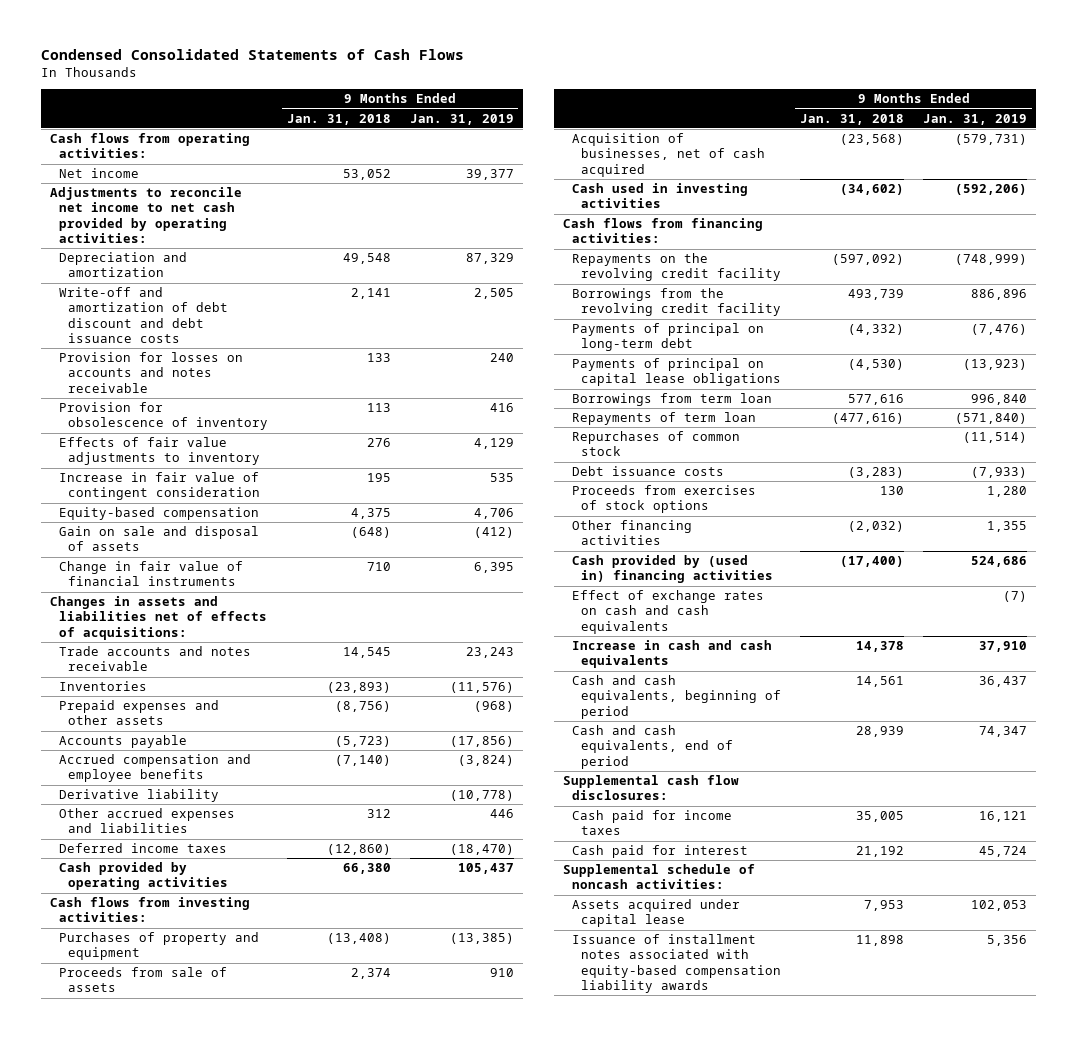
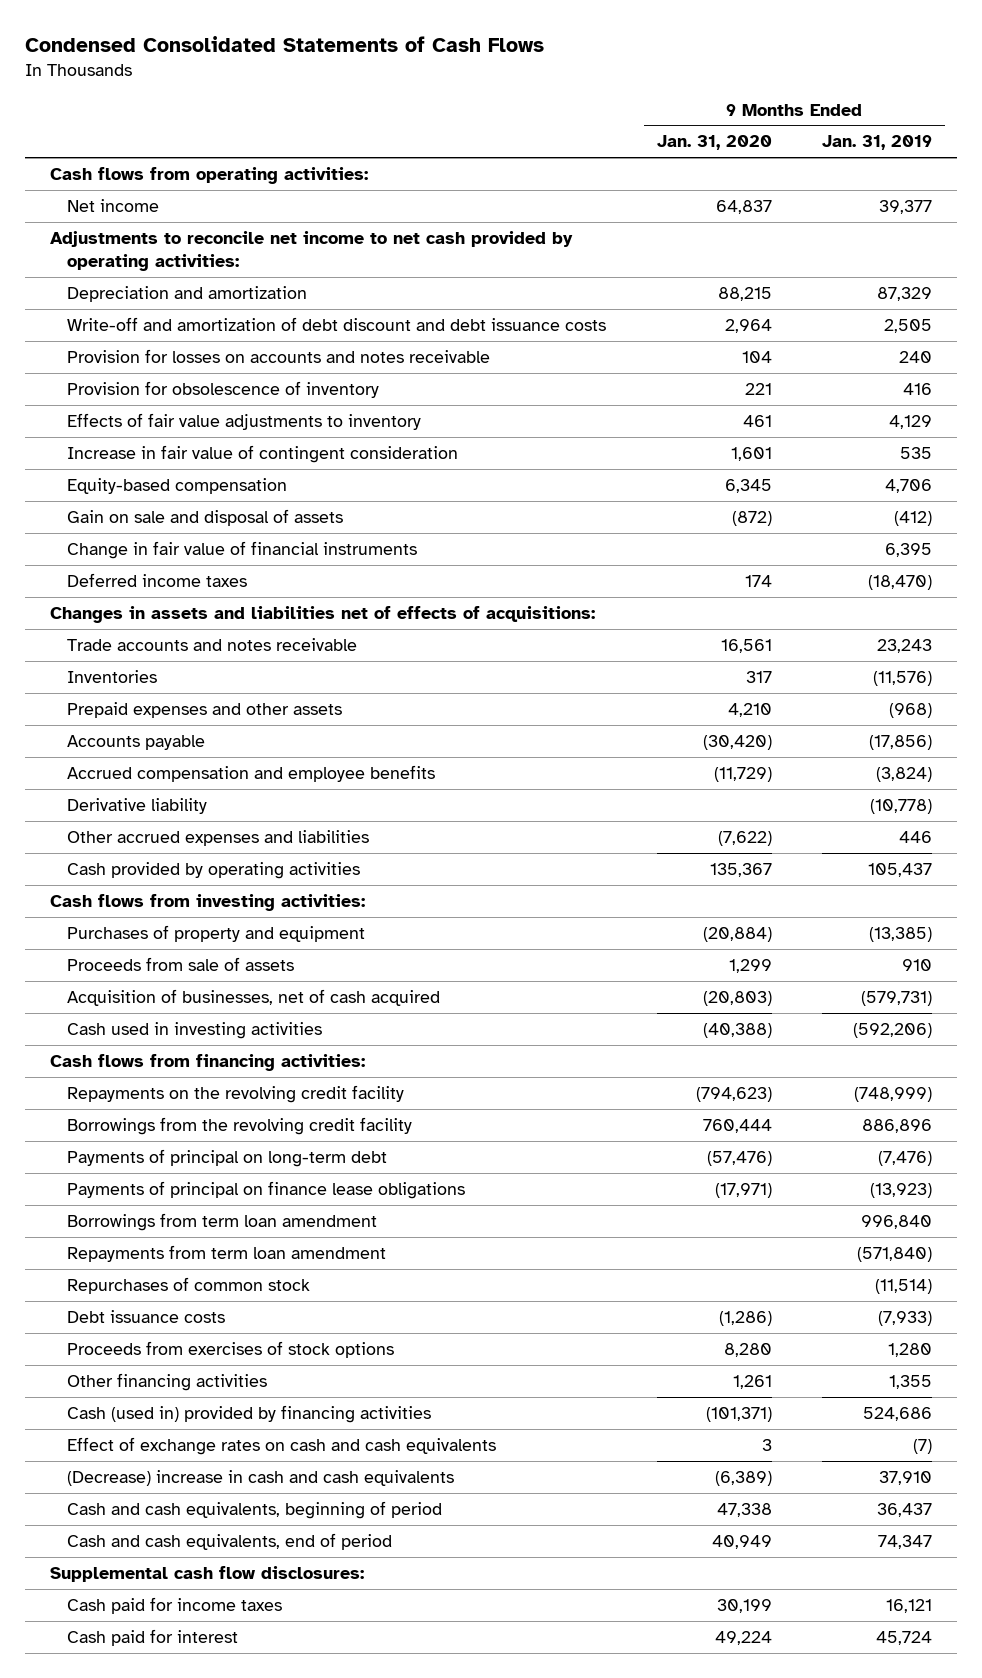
- | 9 Months Ended Jan. 31, 2018 | 9 Months Ended Jan. 31, 2019
+ | 9 Months Ended Jan. 31, 2020 | 9 Months Ended Jan. 31, 2019
moved up: Deferred income taxes | 174 | (18,470)
- Payments of principal on capital lease obligations | (4,530) | (13,923)
- Borrowings from term loan | 577,616 | 996,840
- Repayments of term loan | (477,616) | (571,840)
+ Payments of principal on finance lease obligations | (17,971) | (13,923)
+ Borrowings from term loan amendment | | 996,840
+ Repayments from term loan amendment | | (571,840)
- Cash provided by (used in) financing activities | (17,400) | 524,686
+ Cash (used in) provided by financing activities | (101,371) | 524,686
- Increase in cash and cash equivalents | 14,378 | 37,910
+ (Decrease) increase in cash and cash equivalents | (6,389) | 37,910
- Supplemental schedule of noncash activities:
- Assets acquired under capital lease | 7,953 | 102,053
- Issuance of installment notes associated with equity-based compensation liability awards | 11,898 | 5,356

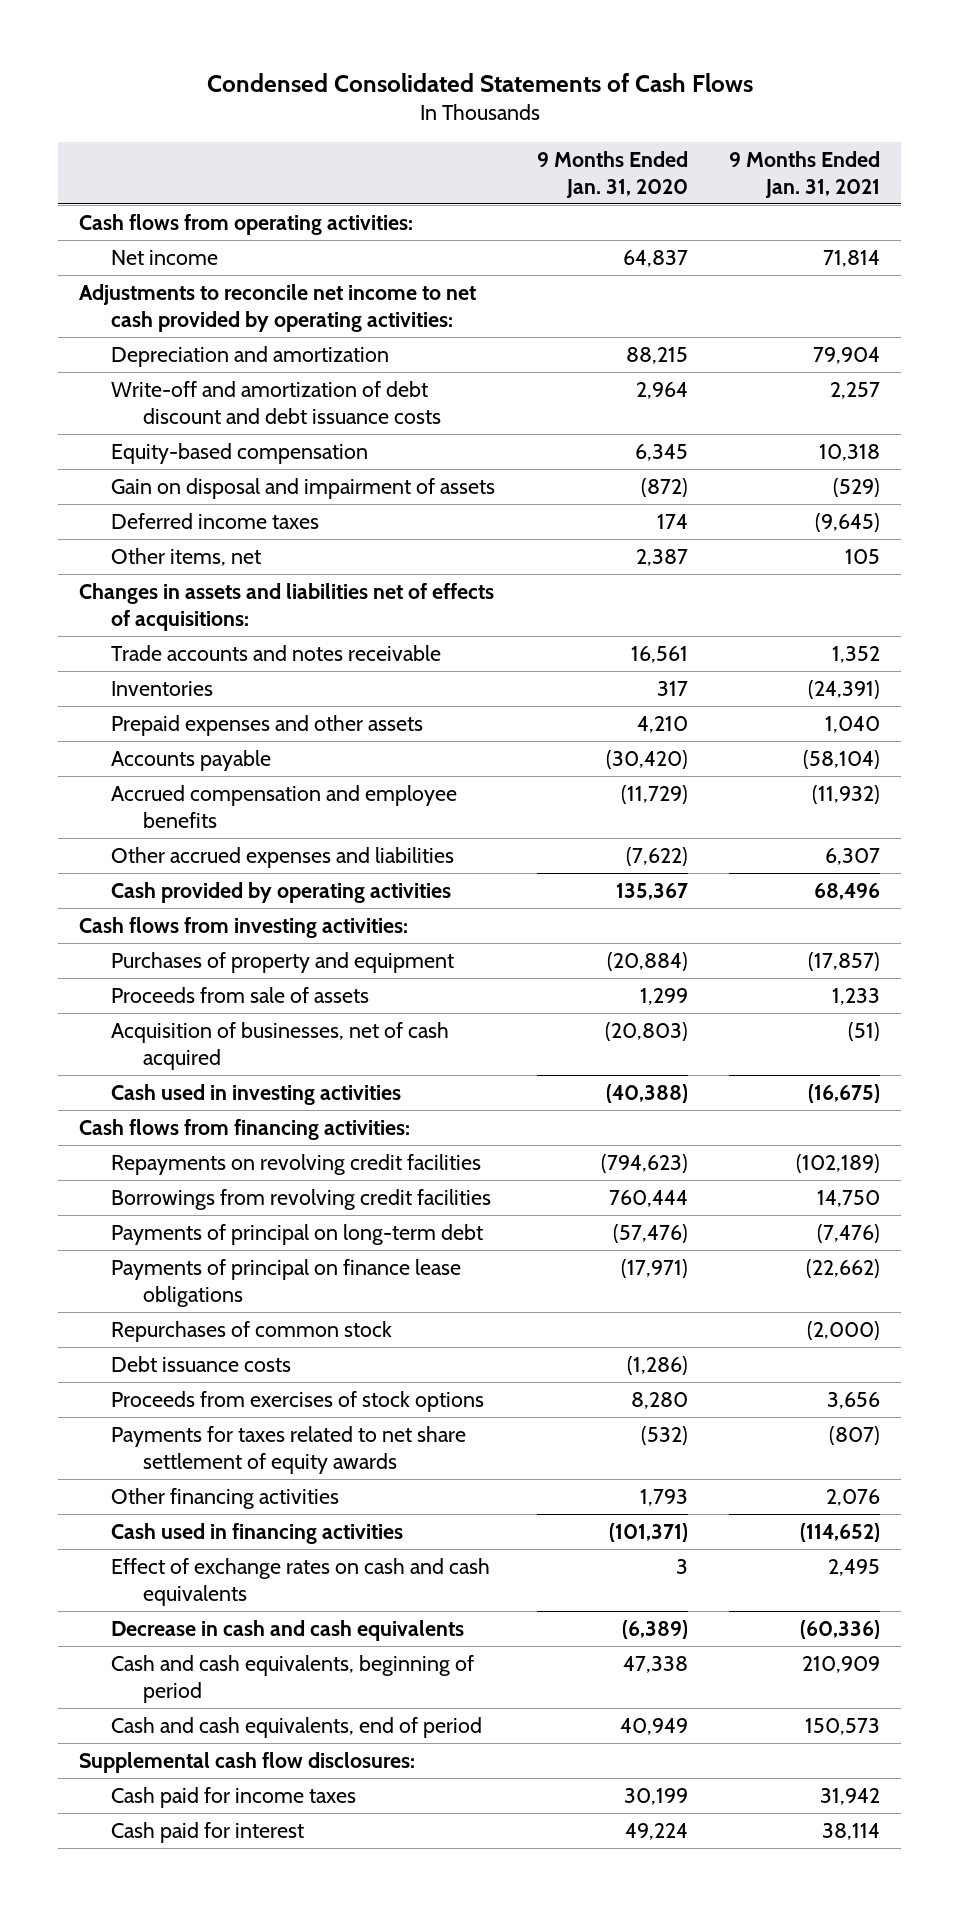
- | 9 Months Ended Jan. 31, 2020 | 9 Months Ended Jan. 31, 2019
+ | 9 Months Ended Jan. 31, 2020 | 9 Months Ended Jan. 31, 2021
- Provision for losses on accounts and notes receivable | 104 | 240
- Provision for obsolescence of inventory | 221 | 416
- Effects of fair value adjustments to inventory | 461 | 4,129
- Increase in fair value of contingent consideration | 1,601 | 535
- Gain on sale and disposal of assets | (872) | (412)
- Change in fair value of financial instruments | | 6,395
+ Gain on disposal and impairment of assets | (872) | (529)
+ Other items, net | 2,387 | 105
- Derivative liability | | (10,778)
- Repayments on the revolving credit facility | (794,623) | (748,999)
- Borrowings from the revolving credit facility | 760,444 | 886,896
+ Repayments on revolving credit facilities | (794,623) | (102,189)
+ Borrowings from revolving credit facilities | 760,444 | 14,750
- Borrowings from term loan amendment | | 996,840
- Repayments from term loan amendment | | (571,840)
- Other financing activities | 1,261 | 1,355
- Cash (used in) provided by financing activities | (101,371) | 524,686
+ Payments for taxes related to net share settlement of equity awards | (532) | (807)
+ Other financing activities | 1,793 | 2,076
+ Cash used in financing activities | (101,371) | (114,652)
- (Decrease) increase in cash and cash equivalents | (6,389) | 37,910
+ Decrease in cash and cash equivalents | (6,389) | (60,336)

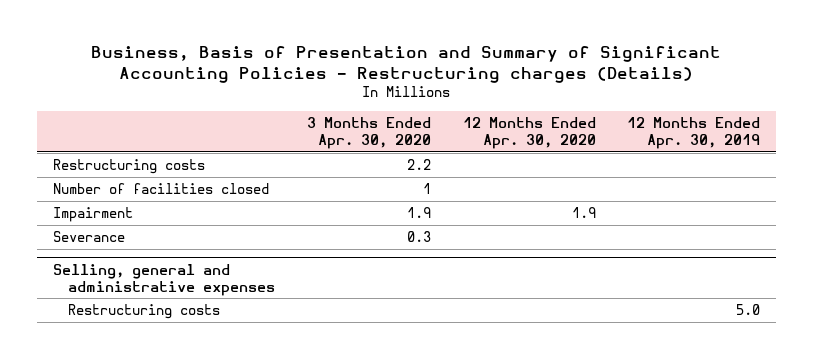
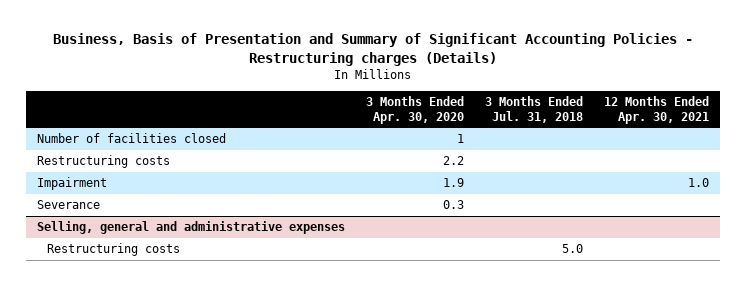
- | 3 Months Ended Apr. 30, 2020 | 12 Months Ended Apr. 30, 2020 | 12 Months Ended Apr. 30, 2019
+ | 3 Months Ended Apr. 30, 2020 | 3 Months Ended Jul. 31, 2018 | 12 Months Ended Apr. 30, 2021
moved down: Restructuring costs | 2.2 | |

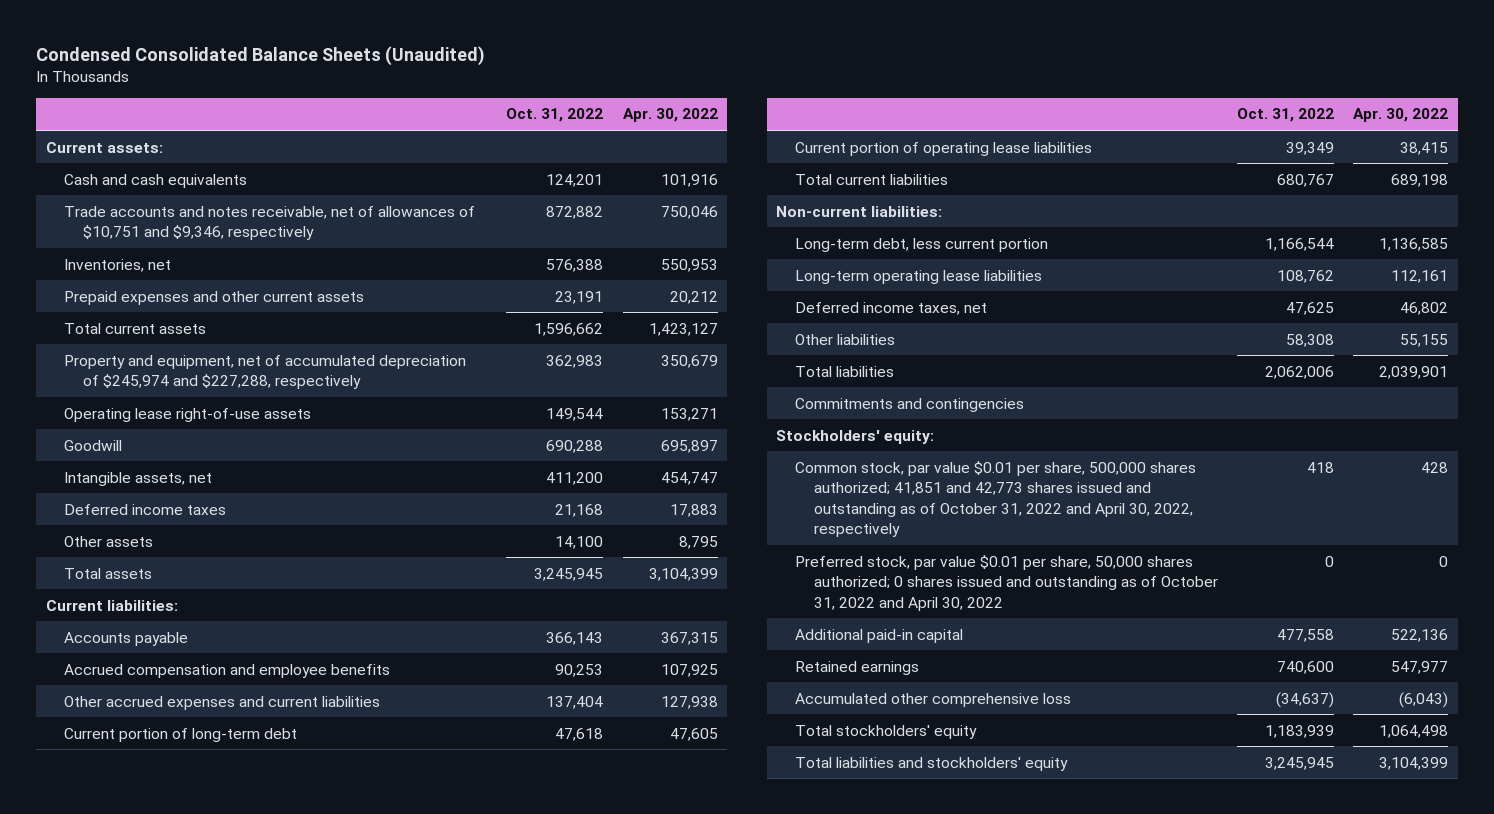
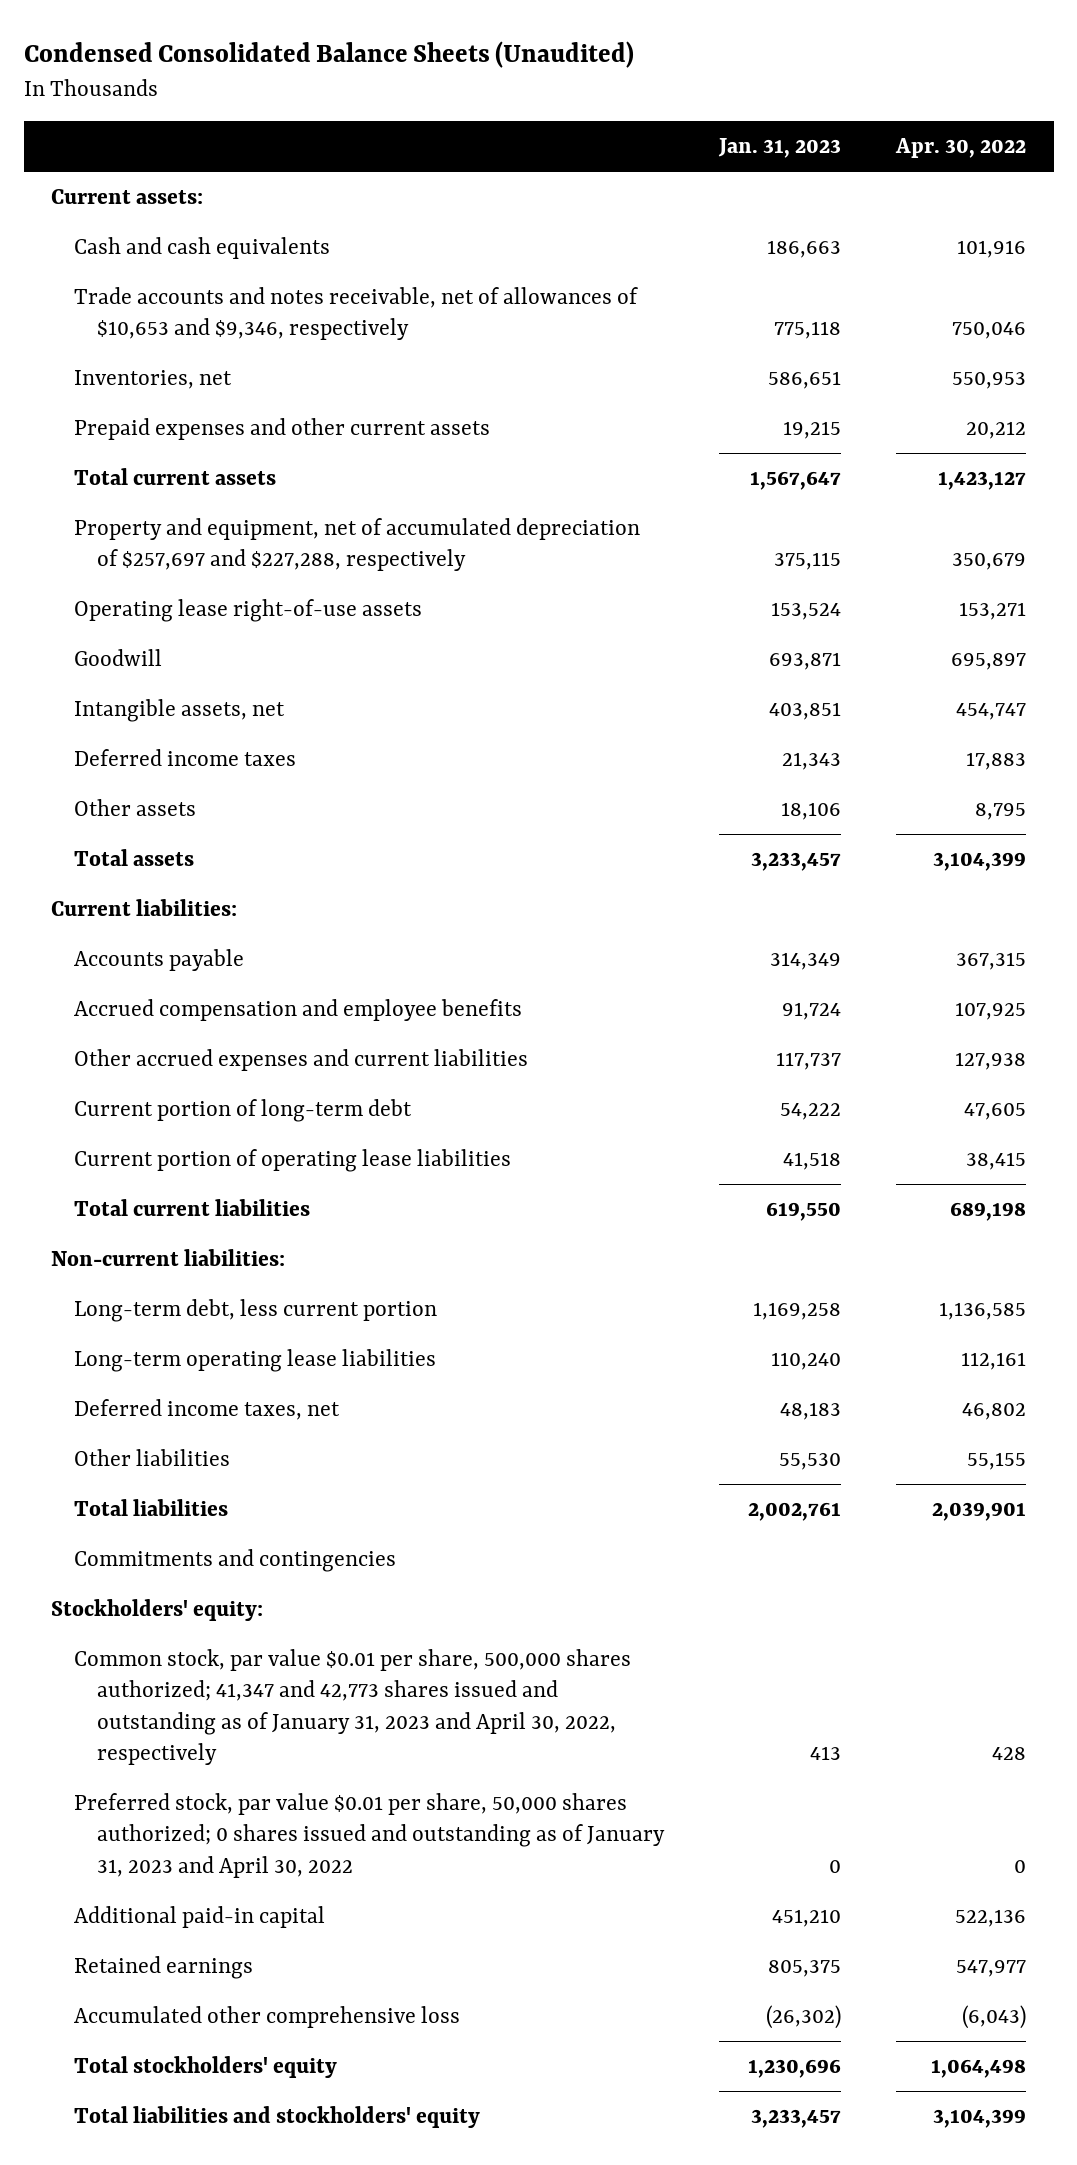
- | Oct. 31, 2022 | Apr. 30, 2022
+ | Jan. 31, 2023 | Apr. 30, 2022
- Trade accounts and notes receivable, net of allowances of $10,751 and $9,346, respectively | 872,882 | 750,046
+ Trade accounts and notes receivable, net of allowances of $10,653 and $9,346, respectively | 775,118 | 750,046
- Property and equipment, net of accumulated depreciation of $245,974 and $227,288, respectively | 362,983 | 350,679
+ Property and equipment, net of accumulated depreciation of $257,697 and $227,288, respectively | 375,115 | 350,679
- Common stock, par value $0.01 per share, 500,000 shares authorized; 41,851 and 42,773 shares issued and outstanding as of October 31, 2022 and April 30, 2022, respectively | 418 | 428
- Preferred stock, par value $0.01 per share, 50,000 shares authorized; 0 shares issued and outstanding as of October 31, 2022 and April 30, 2022 | 0 | 0
+ Common stock, par value $0.01 per share, 500,000 shares authorized; 41,347 and 42,773 shares issued and outstanding as of January 31, 2023 and April 30, 2022, respectively | 413 | 428
+ Preferred stock, par value $0.01 per share, 50,000 shares authorized; 0 shares issued and outstanding as of January 31, 2023 and April 30, 2022 | 0 | 0

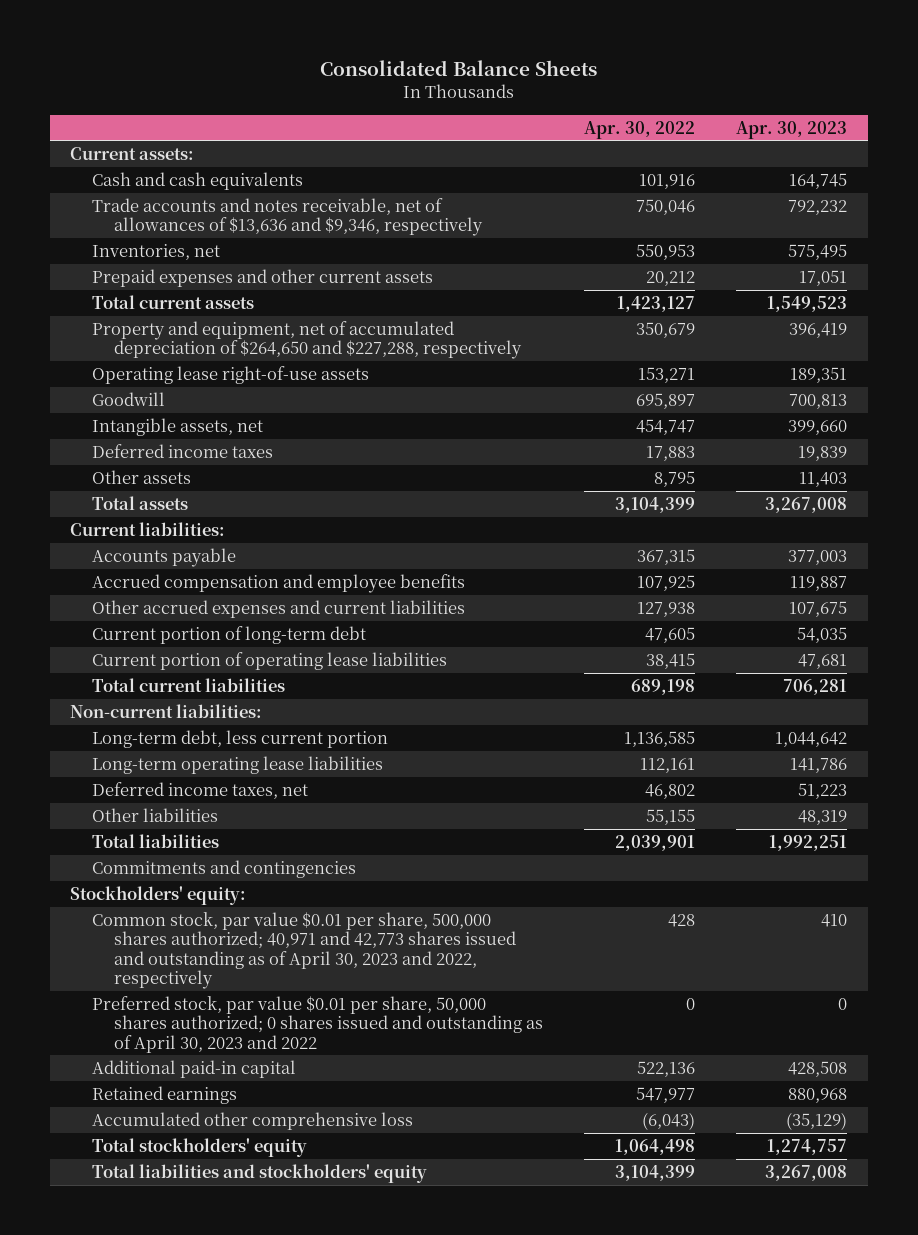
- Condensed Consolidated Balance Sheets (Unaudited)
+ Consolidated Balance Sheets
- | Jan. 31, 2023 | Apr. 30, 2022
+ | Apr. 30, 2022 | Apr. 30, 2023
- Trade accounts and notes receivable, net of allowances of $10,653 and $9,346, respectively | 775,118 | 750,046
+ Trade accounts and notes receivable, net of allowances of $13,636 and $9,346, respectively | 750,046 | 792,232
- Property and equipment, net of accumulated depreciation of $257,697 and $227,288, respectively | 375,115 | 350,679
+ Property and equipment, net of accumulated depreciation of $264,650 and $227,288, respectively | 350,679 | 396,419
- Common stock, par value $0.01 per share, 500,000 shares authorized; 41,347 and 42,773 shares issued and outstanding as of January 31, 2023 and April 30, 2022, respectively | 413 | 428
- Preferred stock, par value $0.01 per share, 50,000 shares authorized; 0 shares issued and outstanding as of January 31, 2023 and April 30, 2022 | 0 | 0
+ Common stock, par value $0.01 per share, 500,000 shares authorized; 40,971 and 42,773 shares issued and outstanding as of April 30, 2023 and 2022, respectively | 428 | 410
+ Preferred stock, par value $0.01 per share, 50,000 shares authorized; 0 shares issued and outstanding as of April 30, 2023 and 2022 | 0 | 0

